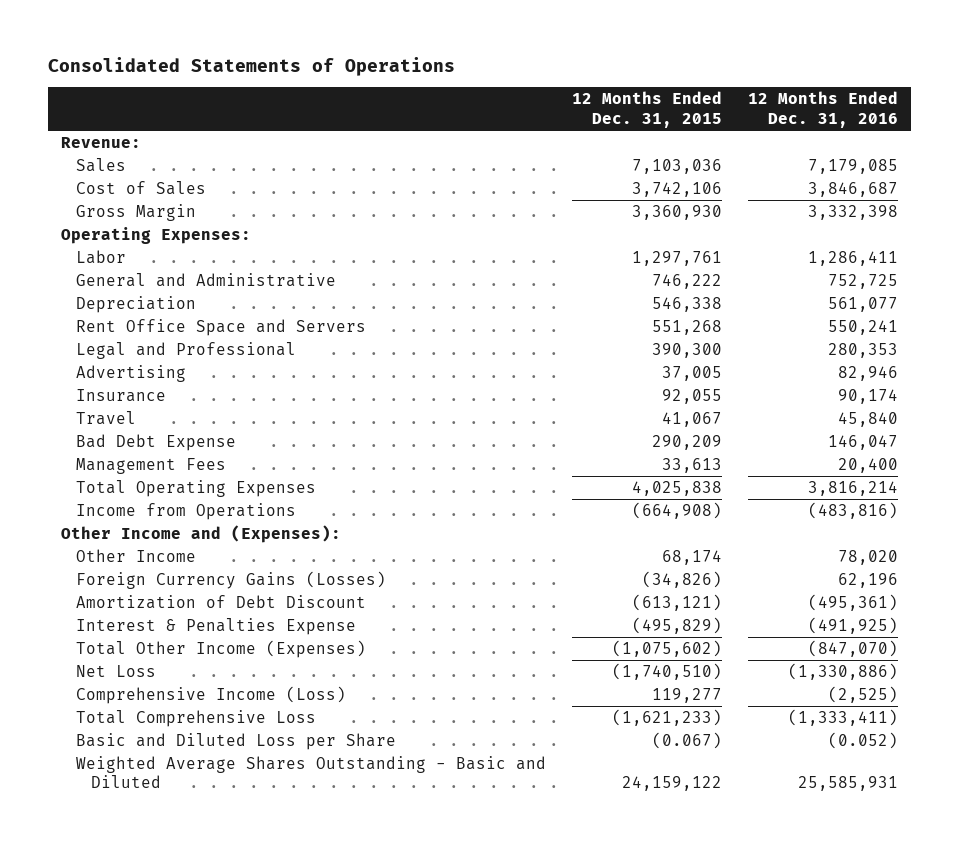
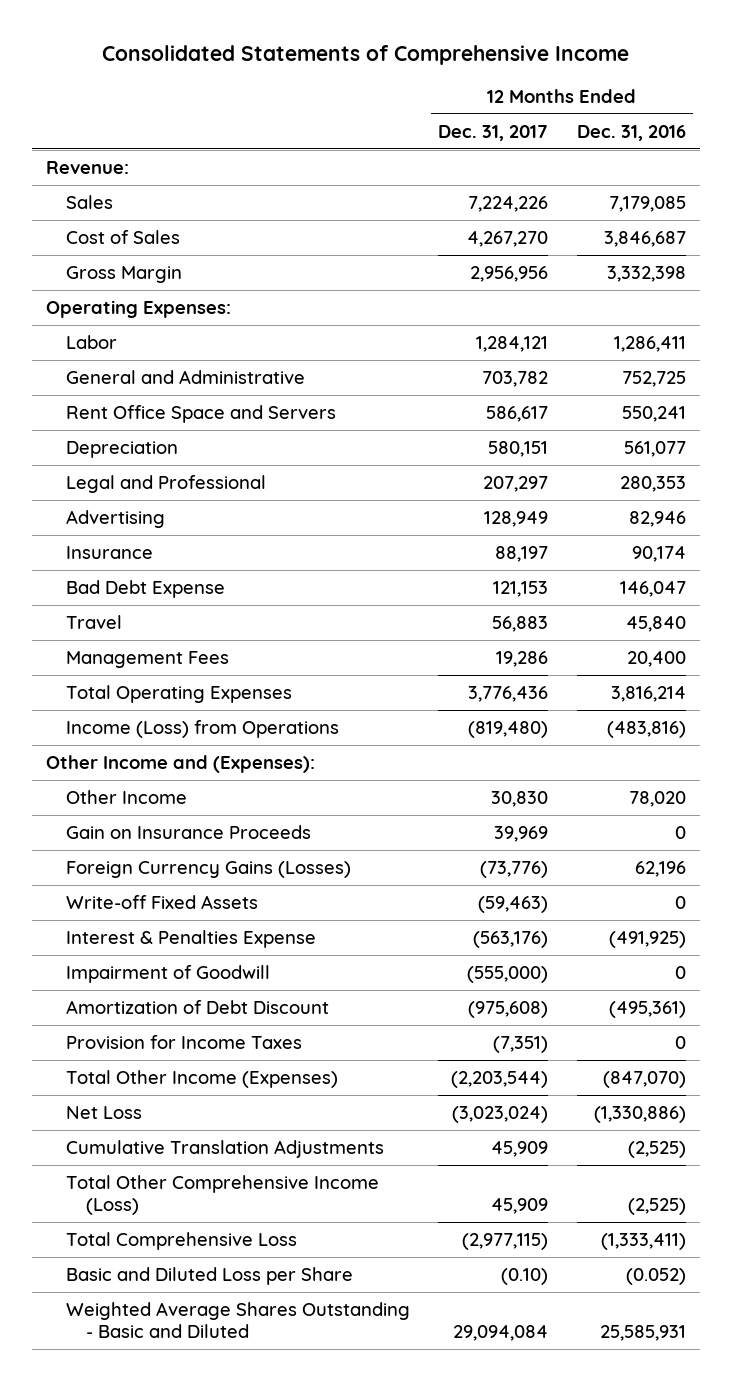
- Consolidated Statements of Operations
+ Consolidated Statements of Comprehensive Income
- | 12 Months Ended Dec. 31, 2015 | 12 Months Ended Dec. 31, 2016
+ | 12 Months Ended Dec. 31, 2017 | 12 Months Ended Dec. 31, 2016
moved down: Depreciation | 580,151 | 561,077
moved down: Travel | 56,883 | 45,840
- Income from Operations | (664,908) | (483,816)
+ Income (Loss) from Operations | (819,480) | (483,816)
+ Gain on Insurance Proceeds | 39,969 | 0
+ Write-off Fixed Assets | (59,463) | 0
+ Impairment of Goodwill | (555,000) | 0
moved down: Amortization of Debt Discount | (975,608) | (495,361)
+ Provision for Income Taxes | (7,351) | 0
- Comprehensive Income (Loss) | 119,277 | (2,525)
+ Cumulative Translation Adjustments | 45,909 | (2,525)
+ Total Other Comprehensive Income (Loss) | 45,909 | (2,525)

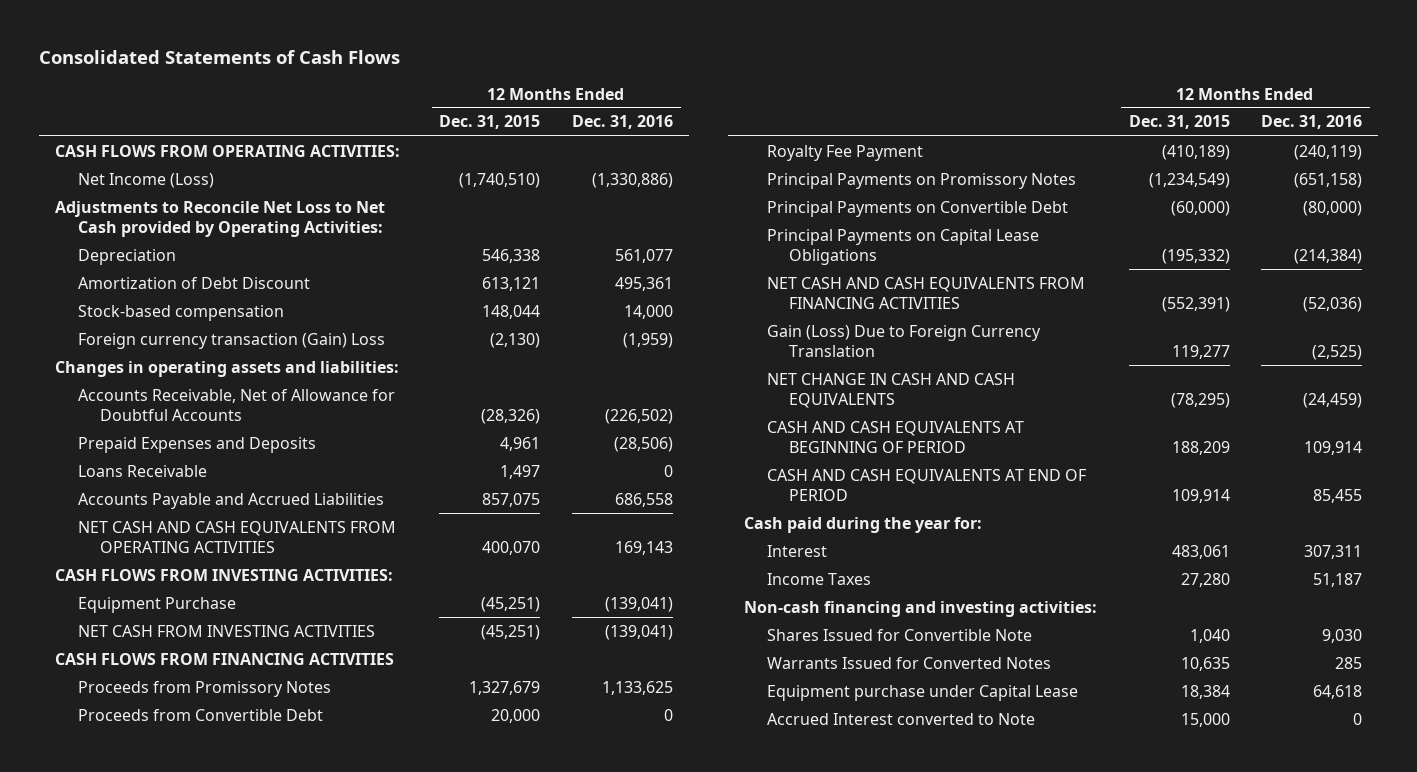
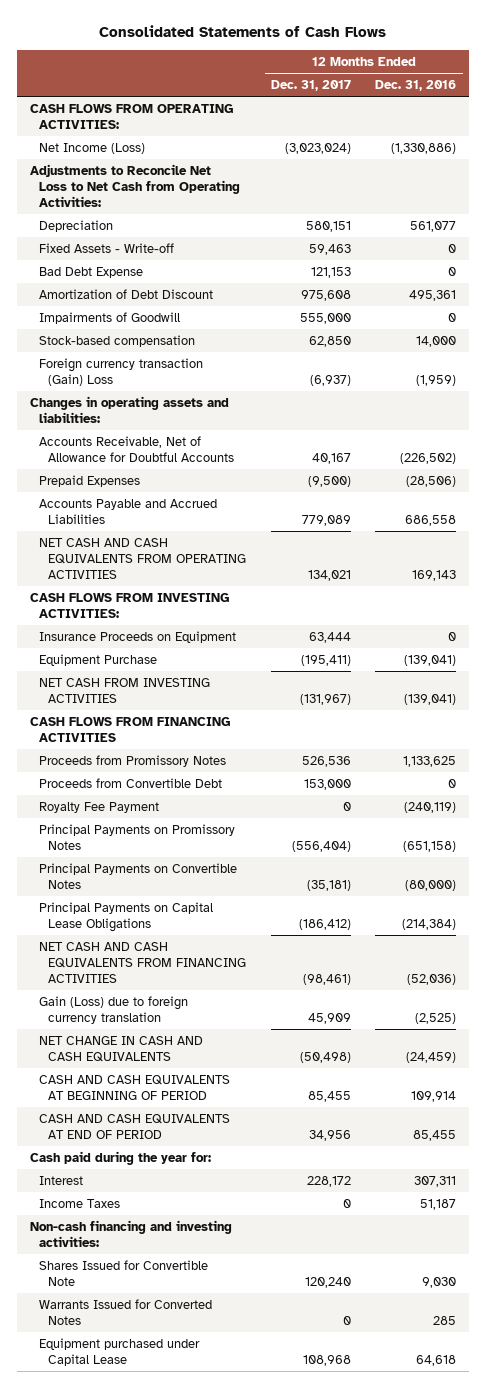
- | 12 Months Ended Dec. 31, 2015 | 12 Months Ended Dec. 31, 2016
+ | 12 Months Ended Dec. 31, 2017 | 12 Months Ended Dec. 31, 2016
- Adjustments to Reconcile Net Loss to Net Cash provided by Operating Activities:
+ Adjustments to Reconcile Net Loss to Net Cash from Operating Activities:
+ Fixed Assets - Write-off | 59,463 | 0
+ Bad Debt Expense | 121,153 | 0
+ Impairments of Goodwill | 555,000 | 0
- Prepaid Expenses and Deposits | 4,961 | (28,506)
- Loans Receivable | 1,497 | 0
+ Prepaid Expenses | (9,500) | (28,506)
+ Insurance Proceeds on Equipment | 63,444 | 0
- Principal Payments on Convertible Debt | (60,000) | (80,000)
+ Principal Payments on Convertible Notes | (35,181) | (80,000)
- Gain (Loss) Due to Foreign Currency Translation | 119,277 | (2,525)
+ Gain (Loss) due to foreign currency translation | 45,909 | (2,525)
- Equipment purchase under Capital Lease | 18,384 | 64,618
- Accrued Interest converted to Note | 15,000 | 0
+ Equipment purchased under Capital Lease | 108,968 | 64,618

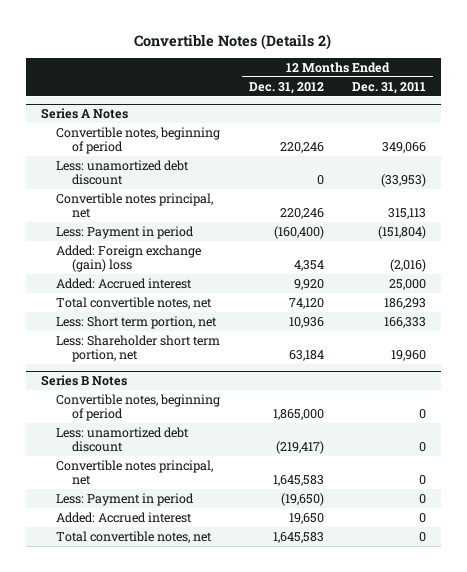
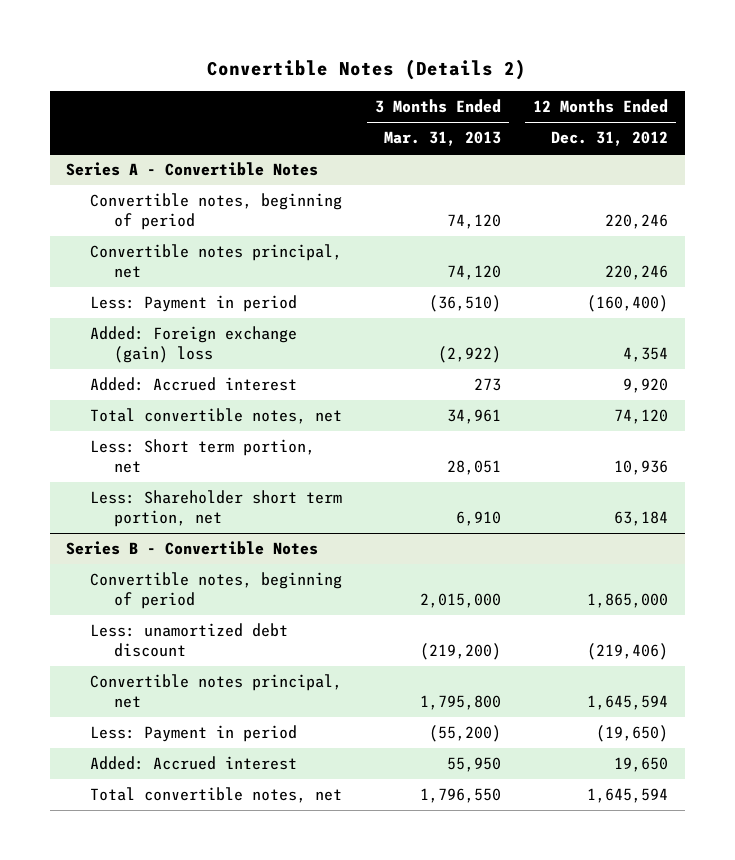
- | 12 Months Ended Dec. 31, 2012 | 12 Months Ended Dec. 31, 2011
+ | 3 Months Ended Mar. 31, 2013 | 12 Months Ended Dec. 31, 2012
- Series A Notes
+ Series A - Convertible Notes
- Less: unamortized debt discount | 0 | (33,953)
- Series B Notes
+ Series B - Convertible Notes
- Less: unamortized debt discount | (219,417) | 0
- Convertible notes principal, net | 1,645,583 | 0
+ Less: unamortized debt discount | (219,200) | (219,406)
+ Convertible notes principal, net | 1,795,800 | 1,645,594
- Total convertible notes, net | 1,645,583 | 0
+ Total convertible notes, net | 1,796,550 | 1,645,594

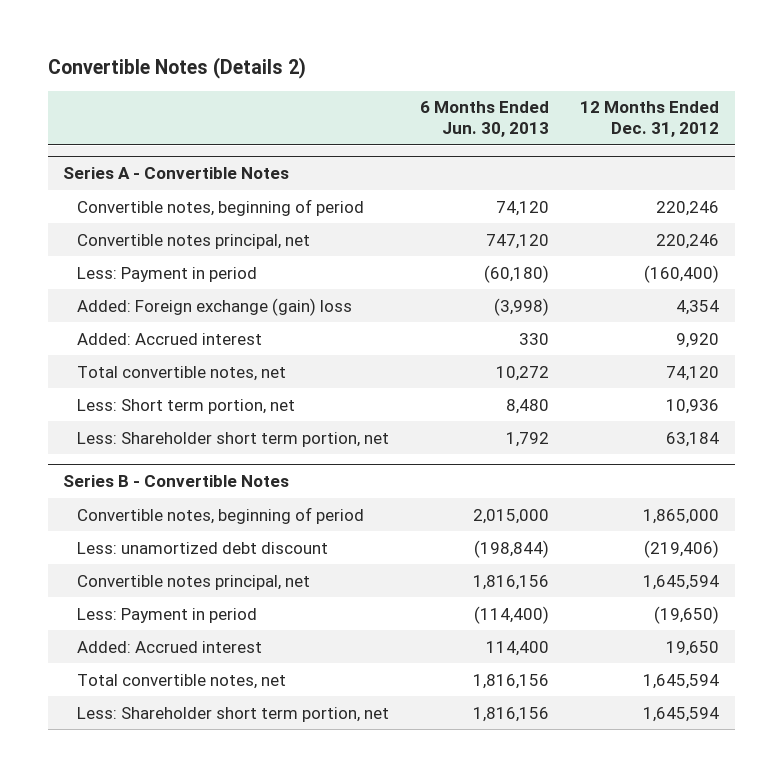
- | 3 Months Ended Mar. 31, 2013 | 12 Months Ended Dec. 31, 2012
+ | 6 Months Ended Jun. 30, 2013 | 12 Months Ended Dec. 31, 2012
@ Series B - Convertible Notes
+ Less: Shareholder short term portion, net | 1,816,156 | 1,645,594

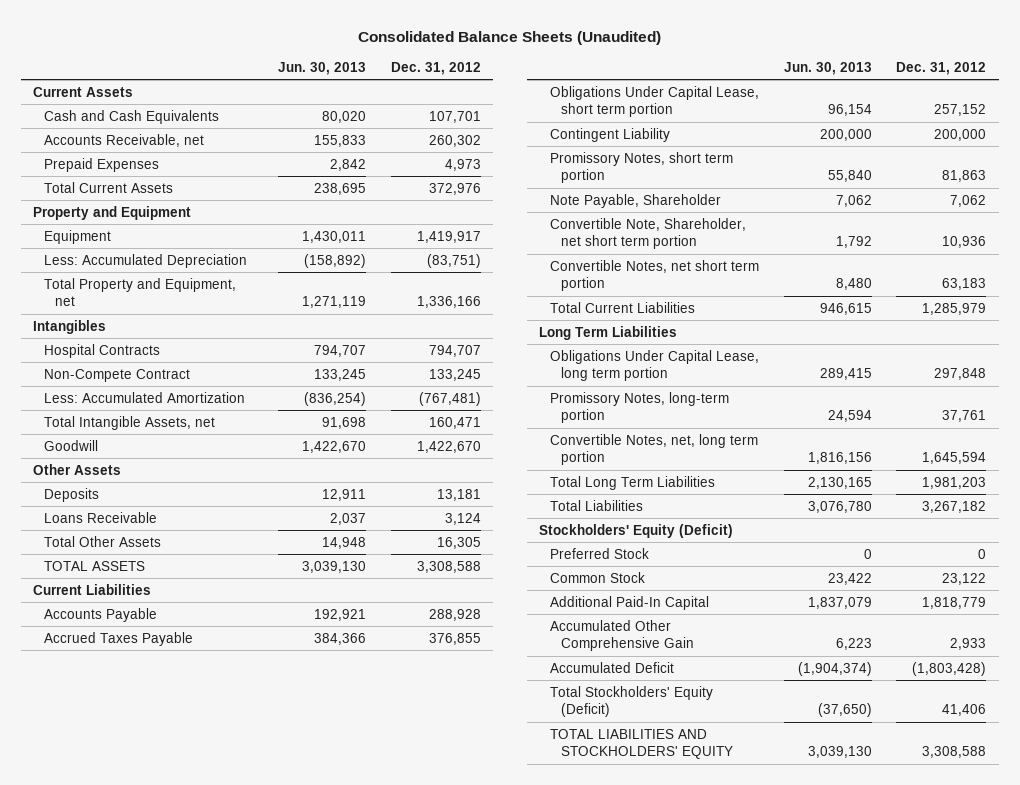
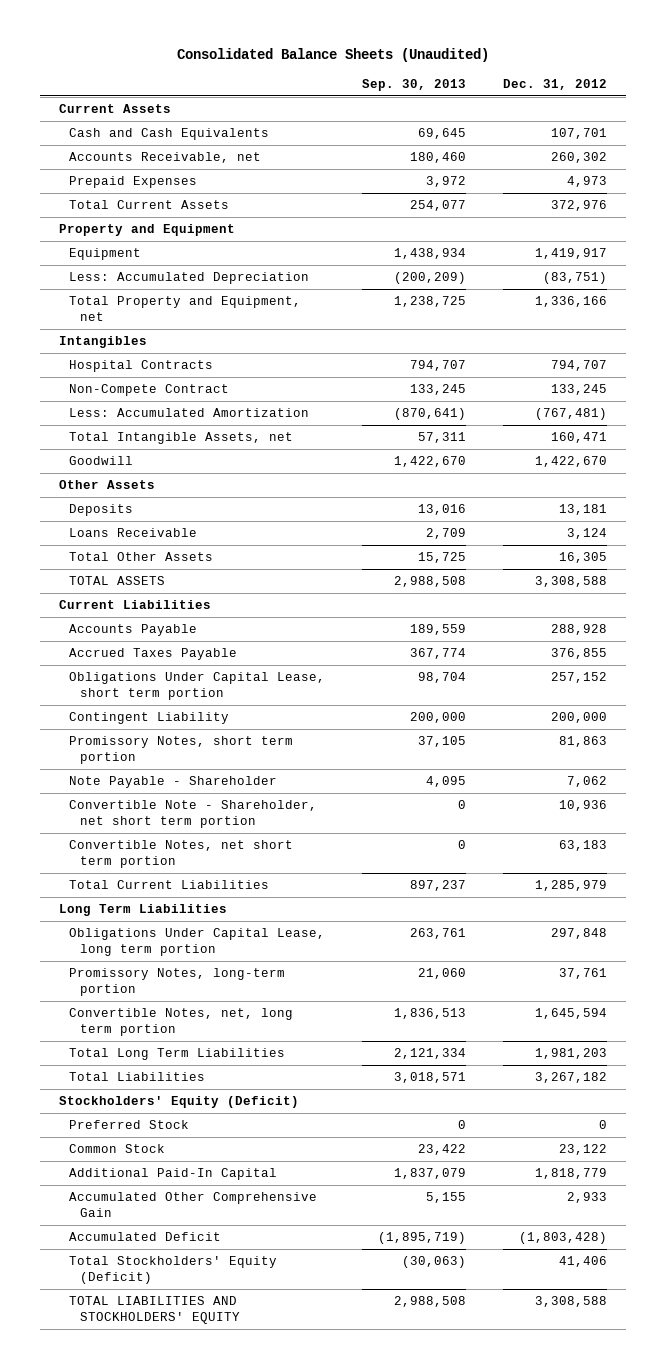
- | Jun. 30, 2013 | Dec. 31, 2012
+ | Sep. 30, 2013 | Dec. 31, 2012
- Note Payable, Shareholder | 7,062 | 7,062
- Convertible Note, Shareholder, net short term portion | 1,792 | 10,936
+ Note Payable - Shareholder | 4,095 | 7,062
+ Convertible Note - Shareholder, net short term portion | 0 | 10,936

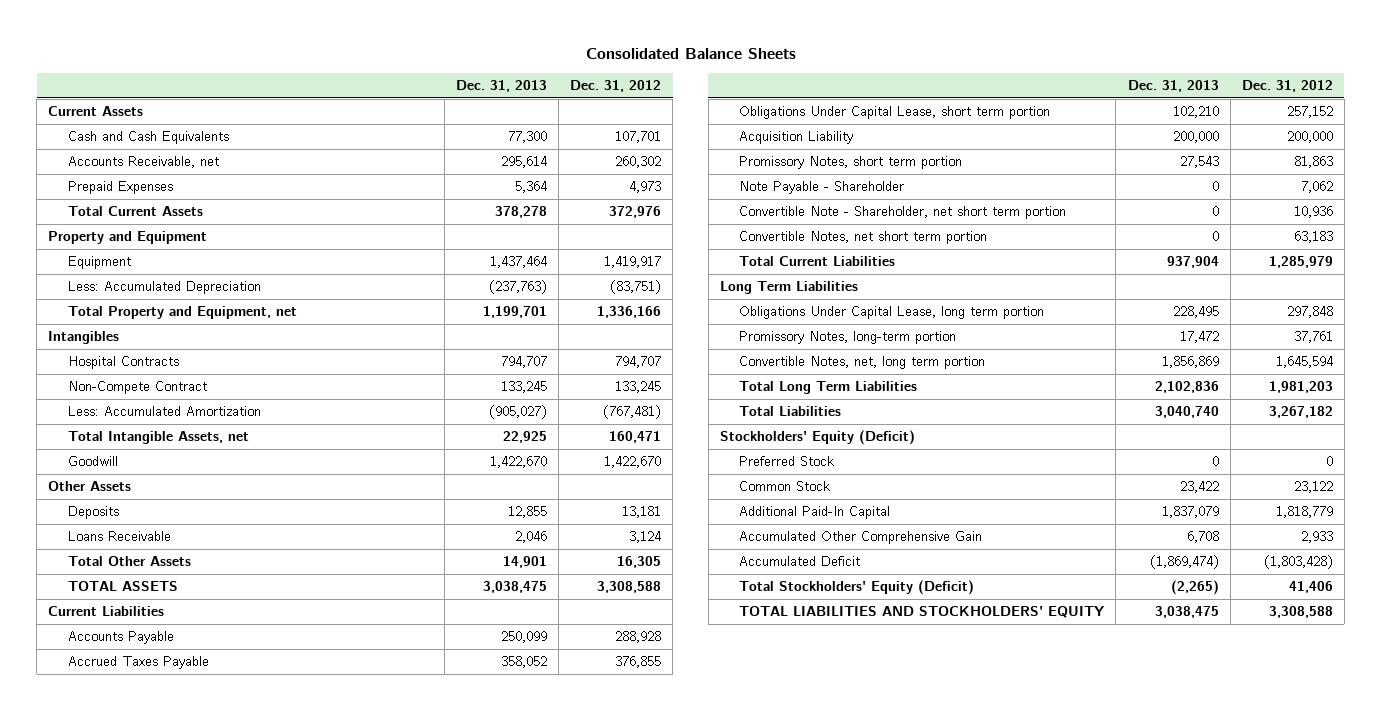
- Consolidated Balance Sheets (Unaudited)
+ Consolidated Balance Sheets
- | Sep. 30, 2013 | Dec. 31, 2012
+ | Dec. 31, 2013 | Dec. 31, 2012
- Contingent Liability | 200,000 | 200,000
+ Acquisition Liability | 200,000 | 200,000

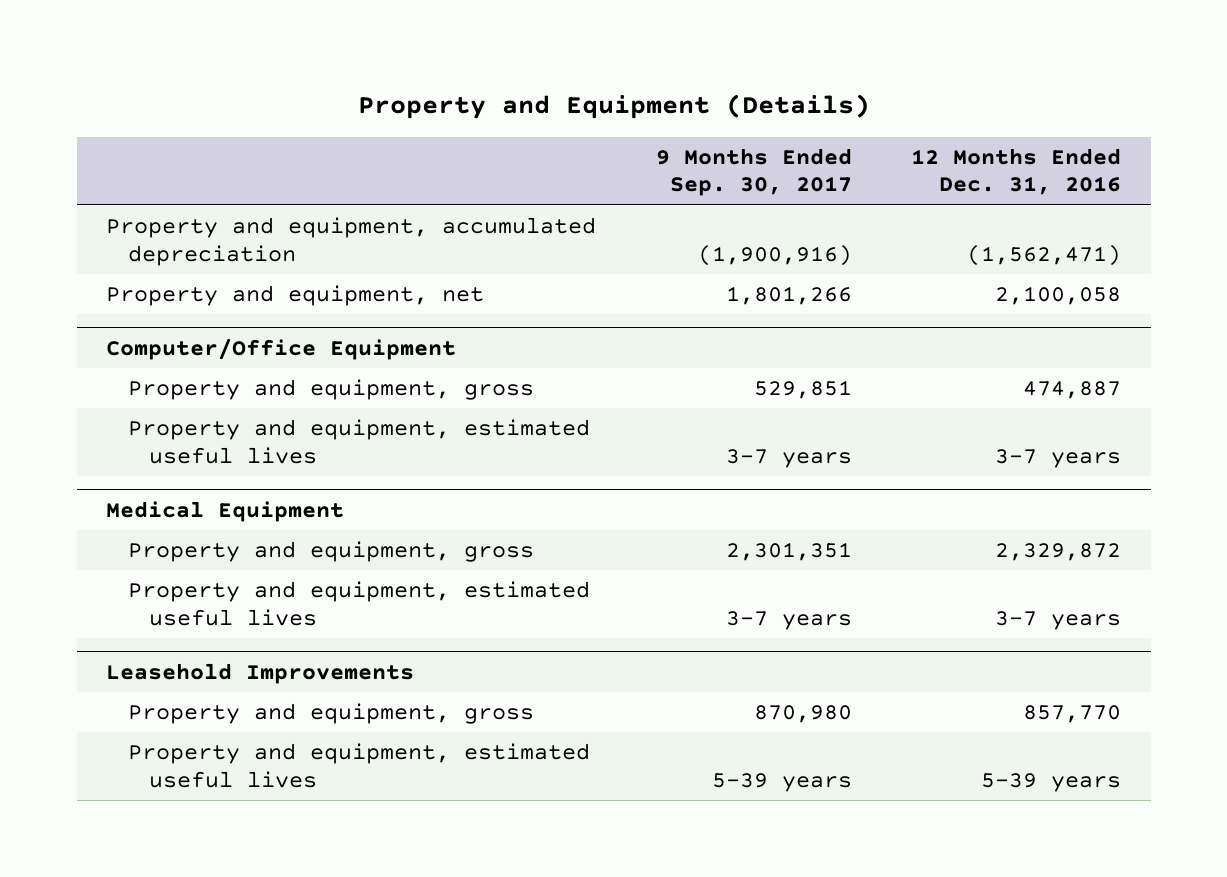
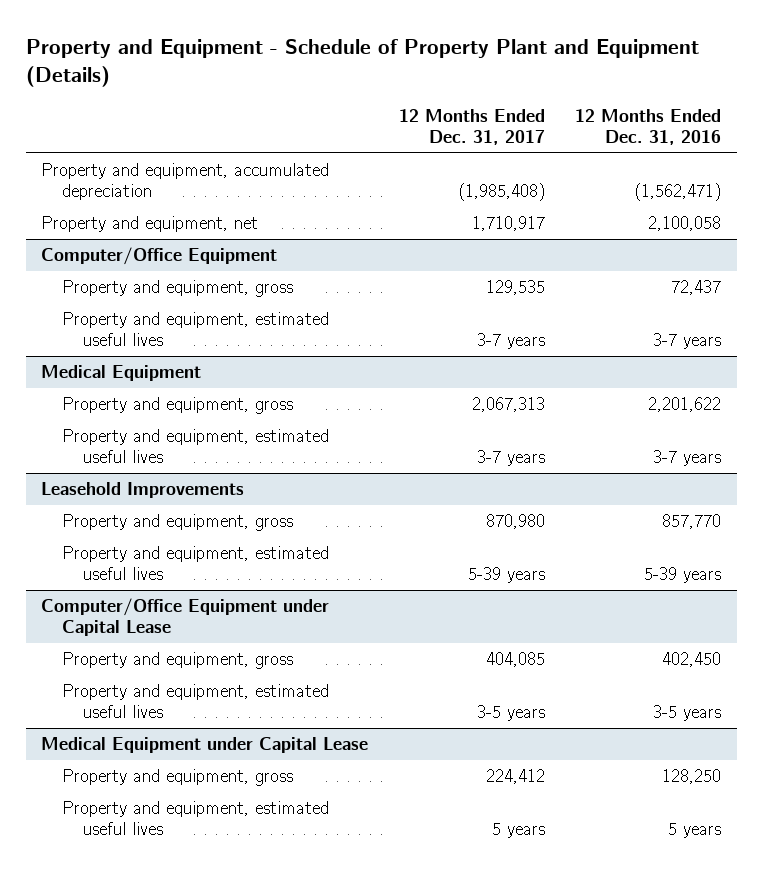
- Property and Equipment (Details)
+ Property and Equipment - Schedule of Property Plant and Equipment (Details)
- | 9 Months Ended Sep. 30, 2017 | 12 Months Ended Dec. 31, 2016
+ | 12 Months Ended Dec. 31, 2017 | 12 Months Ended Dec. 31, 2016
@ Computer/Office Equipment
- Property and equipment, gross | 529,851 | 474,887
+ Property and equipment, gross | 129,535 | 72,437
@ Medical Equipment
- Property and equipment, gross | 2,301,351 | 2,329,872
+ Property and equipment, gross | 2,067,313 | 2,201,622
+ Computer/Office Equipment under Capital Lease
+ Property and equipment, gross | 404,085 | 402,450
+ Property and equipment, estimated useful lives | 3-5 years | 3-5 years
+ Medical Equipment under Capital Lease
+ Property and equipment, gross | 224,412 | 128,250
+ Property and equipment, estimated useful lives | 5 years | 5 years

